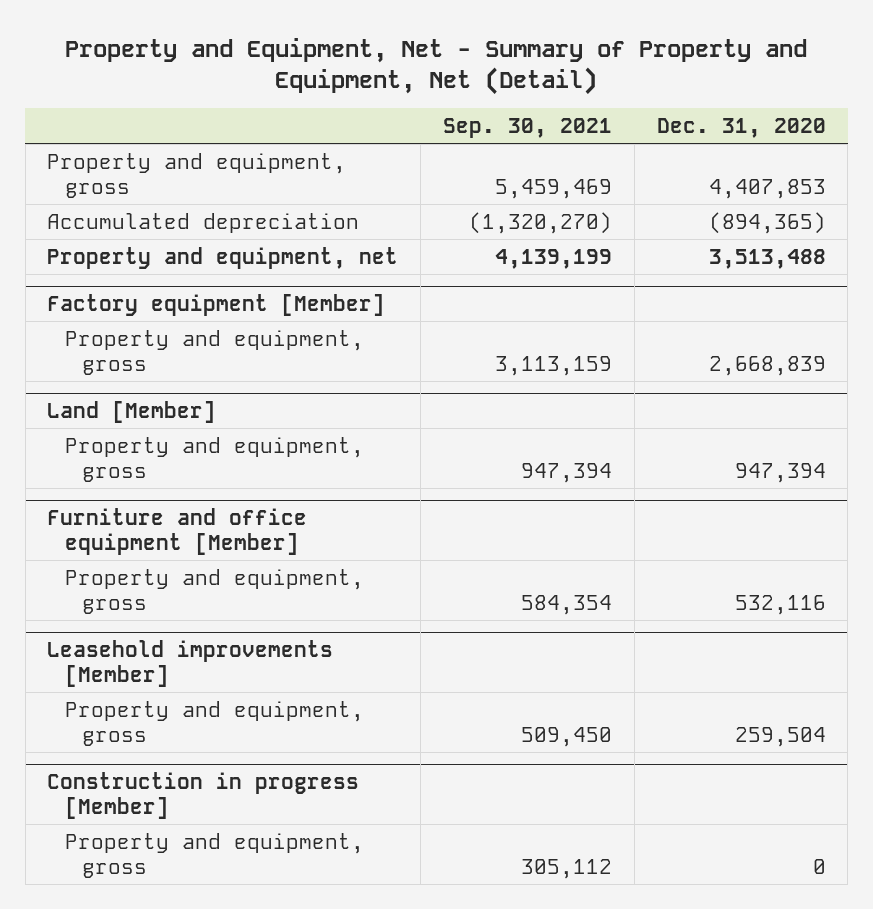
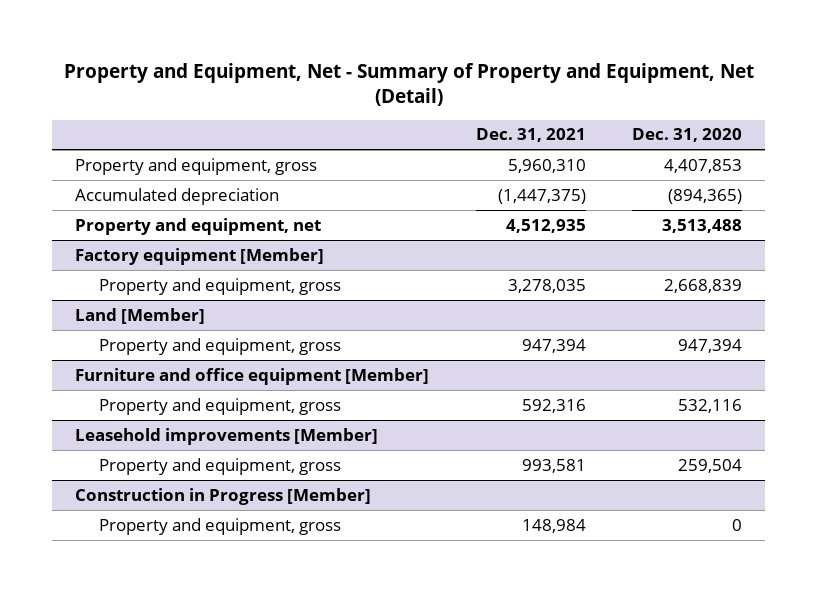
- | Sep. 30, 2021 | Dec. 31, 2020
+ | Dec. 31, 2021 | Dec. 31, 2020
- Construction in progress [Member]
+ Construction in Progress [Member]

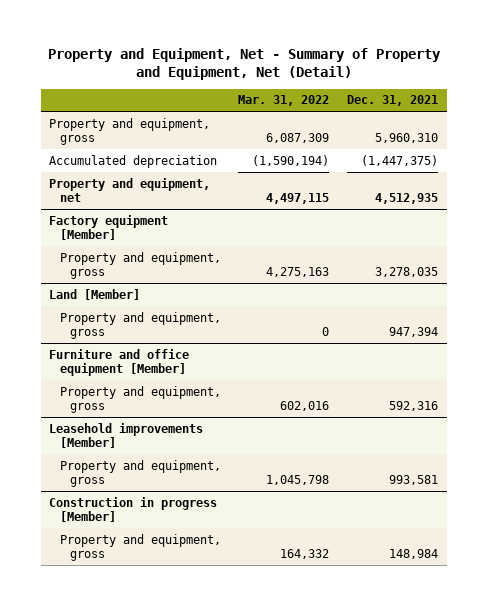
- | Dec. 31, 2021 | Dec. 31, 2020
+ | Mar. 31, 2022 | Dec. 31, 2021
- Construction in Progress [Member]
+ Construction in progress [Member]

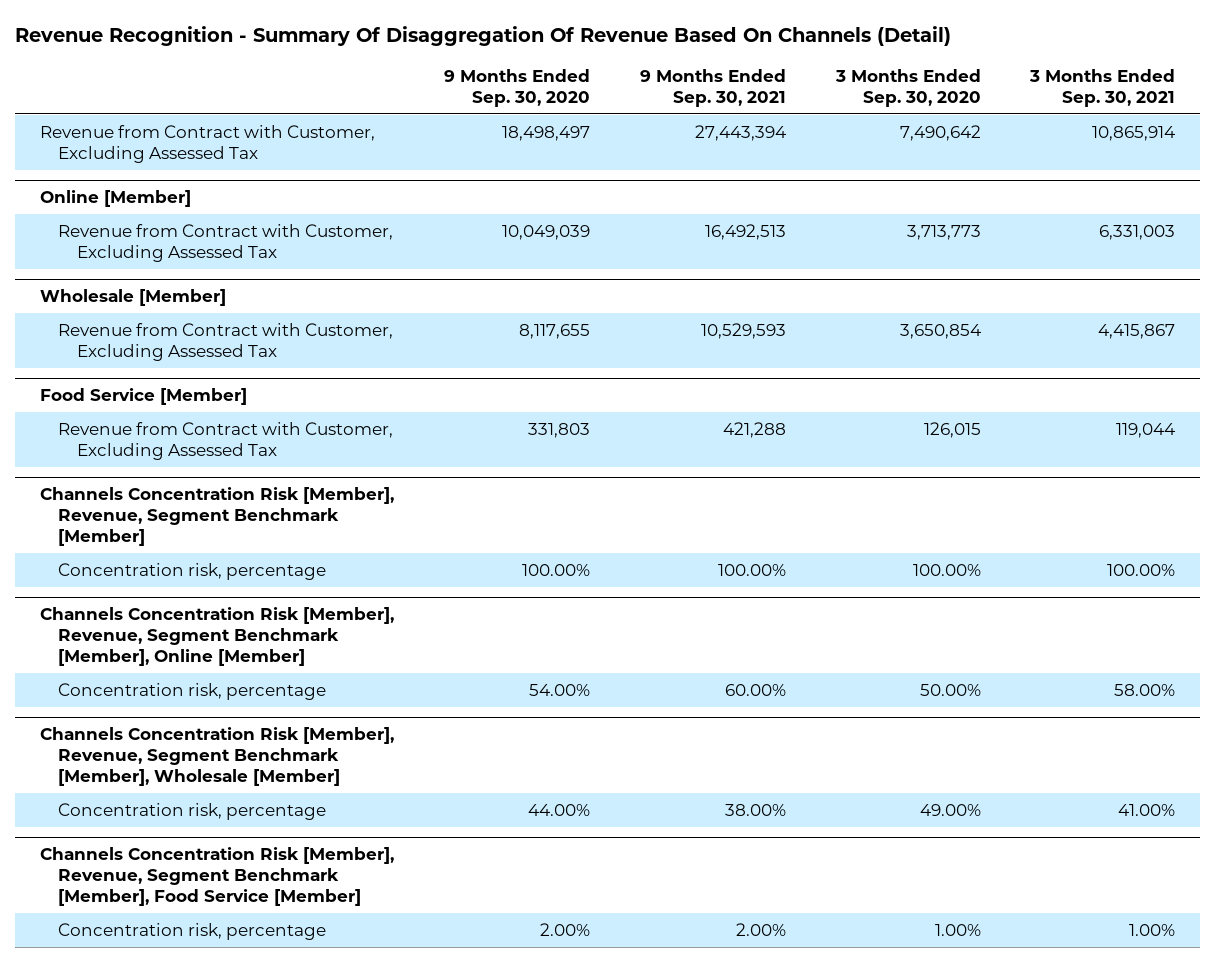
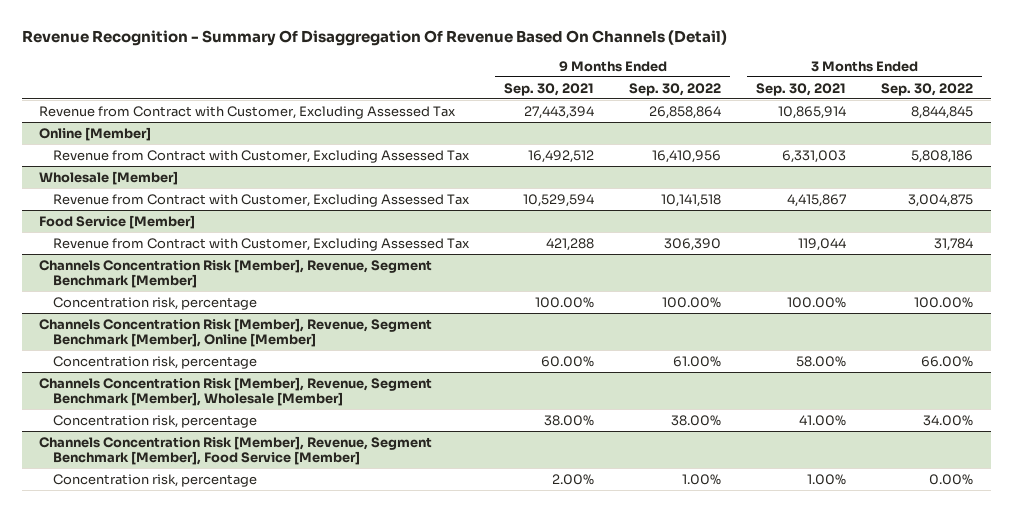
- | 9 Months Ended Sep. 30, 2020 | 9 Months Ended Sep. 30, 2021 | 3 Months Ended Sep. 30, 2020 | 3 Months Ended Sep. 30, 2021
+ | 9 Months Ended Sep. 30, 2021 | 9 Months Ended Sep. 30, 2022 | 3 Months Ended Sep. 30, 2021 | 3 Months Ended Sep. 30, 2022
@ Online [Member]
- Revenue from Contract with Customer, Excluding Assessed Tax | 10,049,039 | 16,492,513 | 3,713,773 | 6,331,003
+ Revenue from Contract with Customer, Excluding Assessed Tax | 16,492,512 | 16,410,956 | 6,331,003 | 5,808,186
@ Wholesale [Member]
- Revenue from Contract with Customer, Excluding Assessed Tax | 8,117,655 | 10,529,593 | 3,650,854 | 4,415,867
+ Revenue from Contract with Customer, Excluding Assessed Tax | 10,529,594 | 10,141,518 | 4,415,867 | 3,004,875

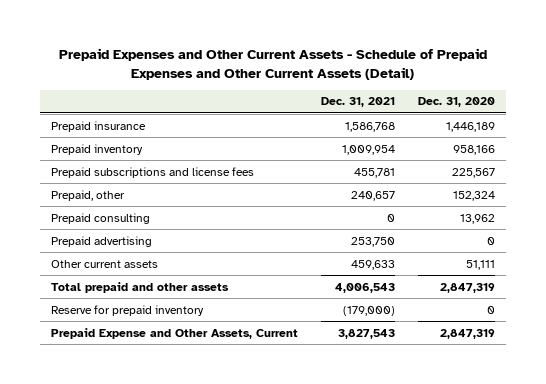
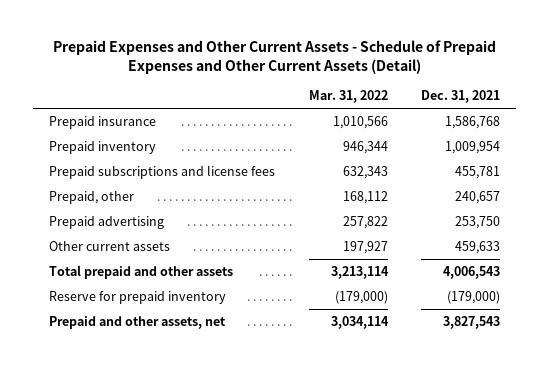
- | Dec. 31, 2021 | Dec. 31, 2020
+ | Mar. 31, 2022 | Dec. 31, 2021
- Prepaid consulting | 0 | 13,962
- Prepaid Expense and Other Assets, Current | 3,827,543 | 2,847,319
+ Prepaid and other assets, net | 3,034,114 | 3,827,543

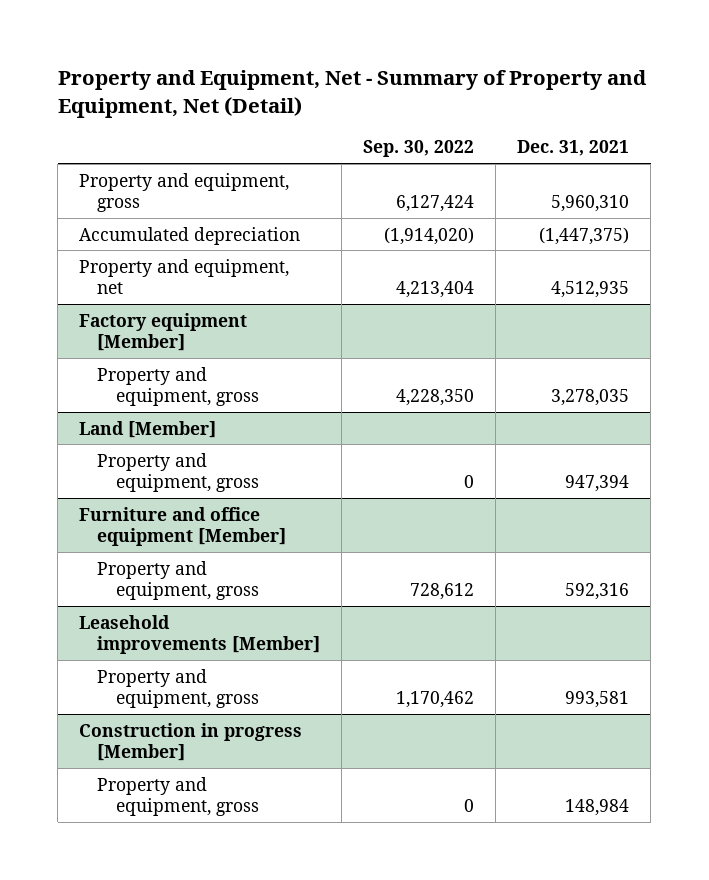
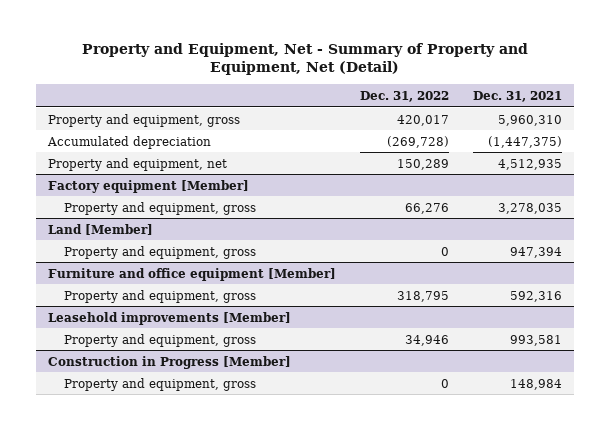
- | Sep. 30, 2022 | Dec. 31, 2021
+ | Dec. 31, 2022 | Dec. 31, 2021
- Construction in progress [Member]
+ Construction in Progress [Member]

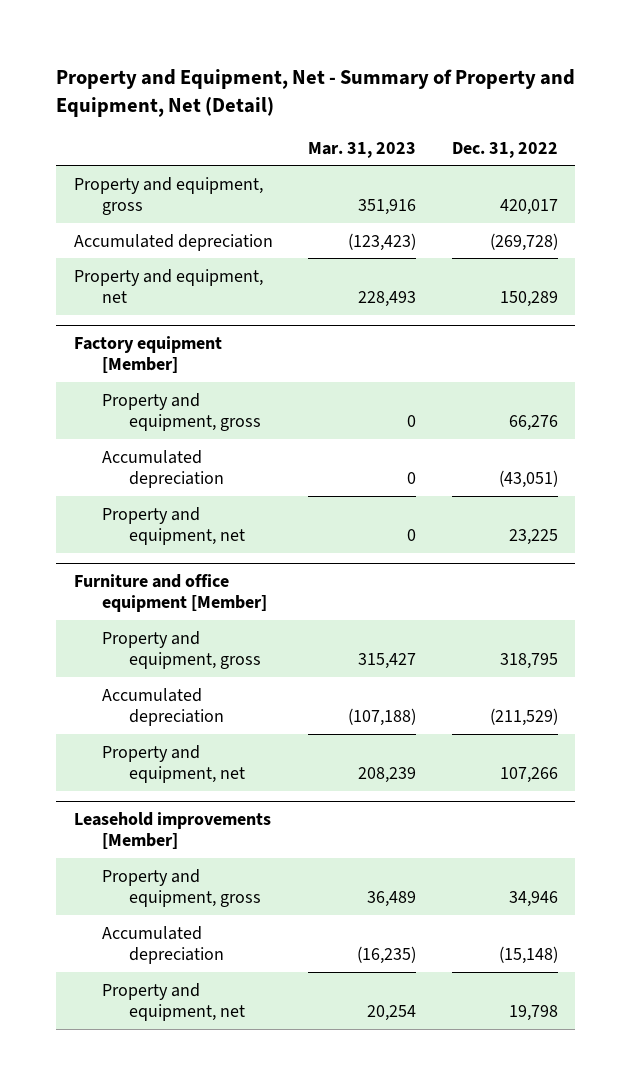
- | Dec. 31, 2022 | Dec. 31, 2021
+ | Mar. 31, 2023 | Dec. 31, 2022
- Land [Member]
- Property and equipment, gross | 0 | 947,394
@ Factory equipment [Member]
+ Accumulated depreciation | 0 | (43,051)
+ Property and equipment, net | 0 | 23,225
@ Furniture and office equipment [Member]
+ Accumulated depreciation | (107,188) | (211,529)
+ Property and equipment, net | 208,239 | 107,266
- Construction in Progress [Member]
- Property and equipment, gross | 0 | 148,984
@ Leasehold improvements [Member]
+ Accumulated depreciation | (16,235) | (15,148)
+ Property and equipment, net | 20,254 | 19,798

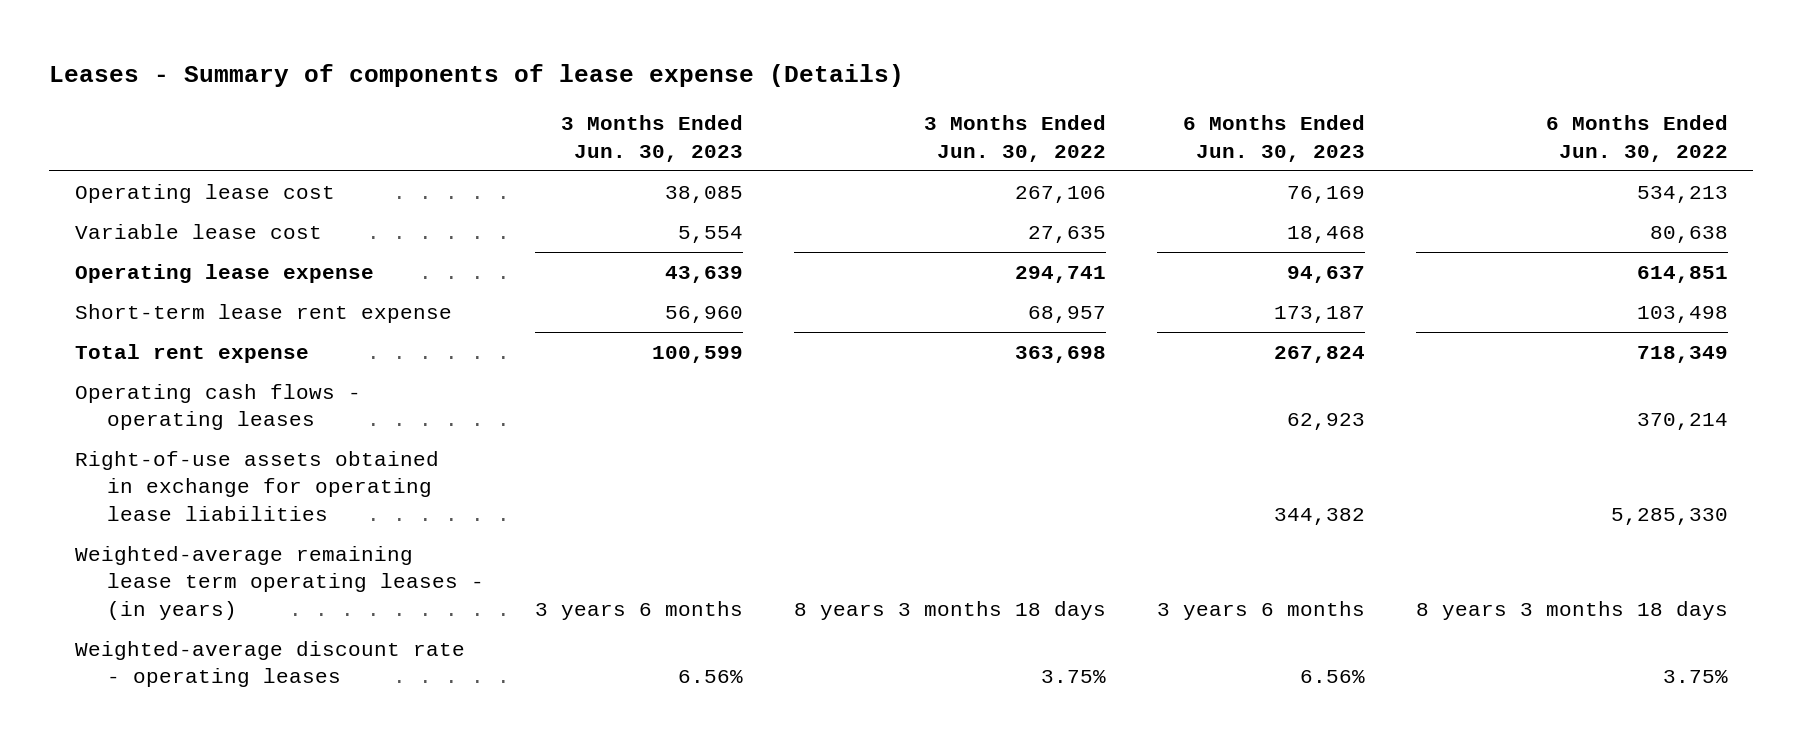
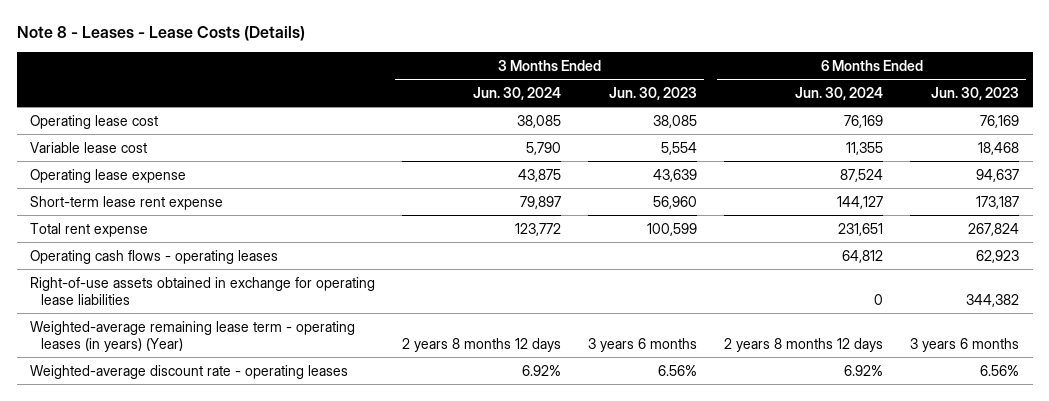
- Leases - Summary of components of lease expense (Details)
+ Note 8 - Leases - Lease Costs (Details)
- | 3 Months Ended Jun. 30, 2023 | 3 Months Ended Jun. 30, 2022 | 6 Months Ended Jun. 30, 2023 | 6 Months Ended Jun. 30, 2022
+ | 3 Months Ended Jun. 30, 2024 | 3 Months Ended Jun. 30, 2023 | 6 Months Ended Jun. 30, 2024 | 6 Months Ended Jun. 30, 2023
- Weighted-average remaining lease term operating leases - (in years) | 3 years 6 months | 8 years 3 months 18 days | 3 years 6 months | 8 years 3 months 18 days
+ Weighted-average remaining lease term - operating leases (in years) (Year) | 2 years 8 months 12 days | 3 years 6 months | 2 years 8 months 12 days | 3 years 6 months

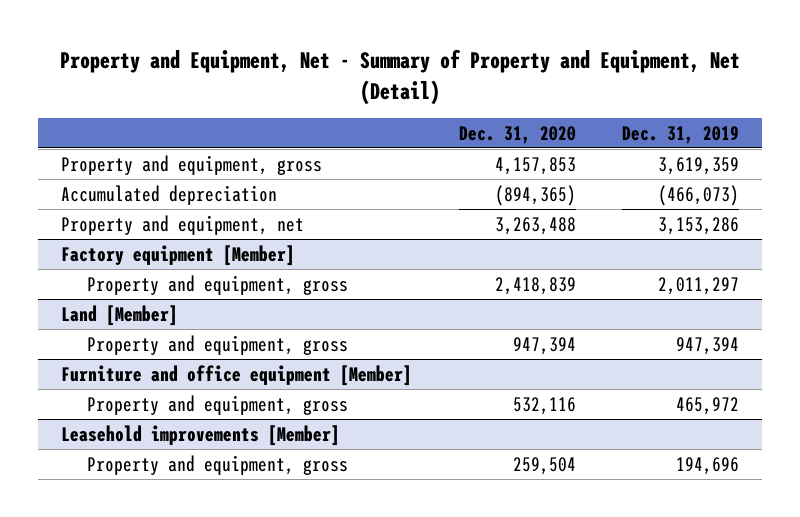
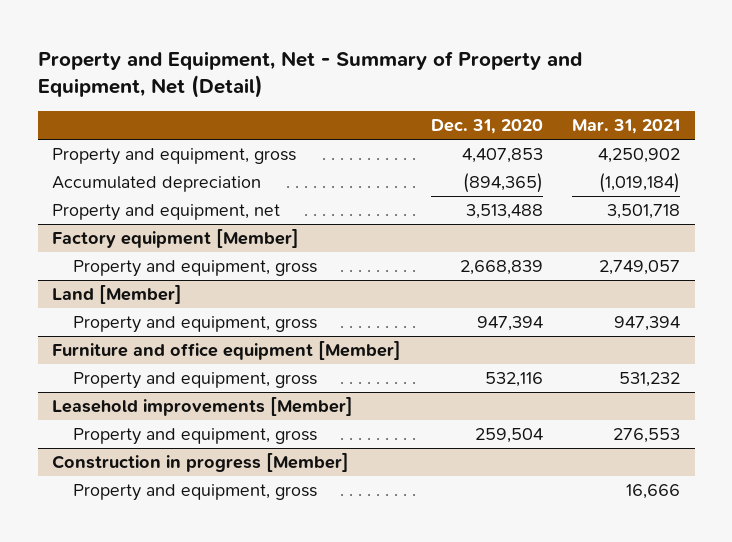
- | Dec. 31, 2020 | Dec. 31, 2019
+ | Dec. 31, 2020 | Mar. 31, 2021
- Property and equipment, gross | 4,157,853 | 3,619,359
+ Property and equipment, gross | 4,407,853 | 4,250,902
- Property and equipment, net | 3,263,488 | 3,153,286
+ Property and equipment, net | 3,513,488 | 3,501,718
@ Factory equipment [Member]
- Property and equipment, gross | 2,418,839 | 2,011,297
+ Property and equipment, gross | 2,668,839 | 2,749,057
+ Construction in progress [Member]
+ Property and equipment, gross | | 16,666

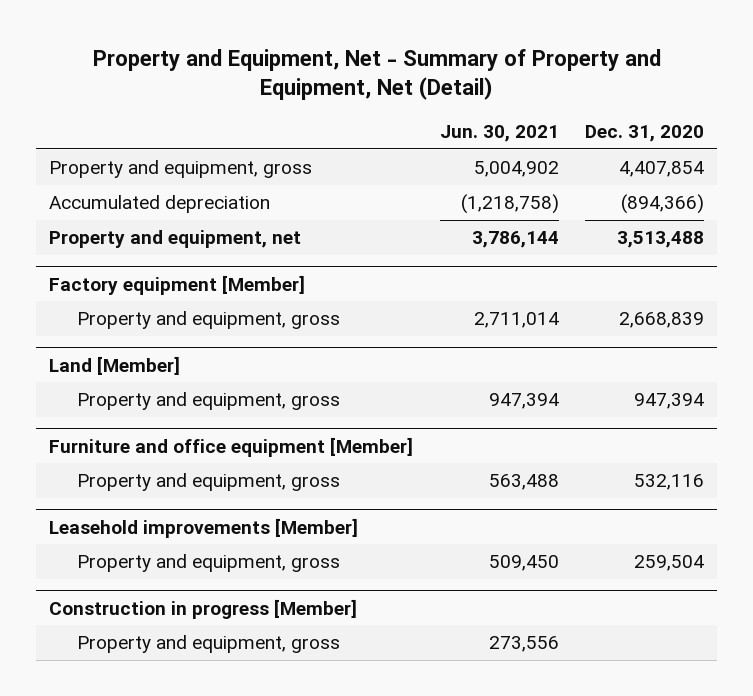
- | Dec. 31, 2020 | Mar. 31, 2021
+ | Jun. 30, 2021 | Dec. 31, 2020
- Property and equipment, gross | 4,407,853 | 4,250,902
- Accumulated depreciation | (894,365) | (1,019,184)
+ Property and equipment, gross | 5,004,902 | 4,407,854
+ Accumulated depreciation | (1,218,758) | (894,366)

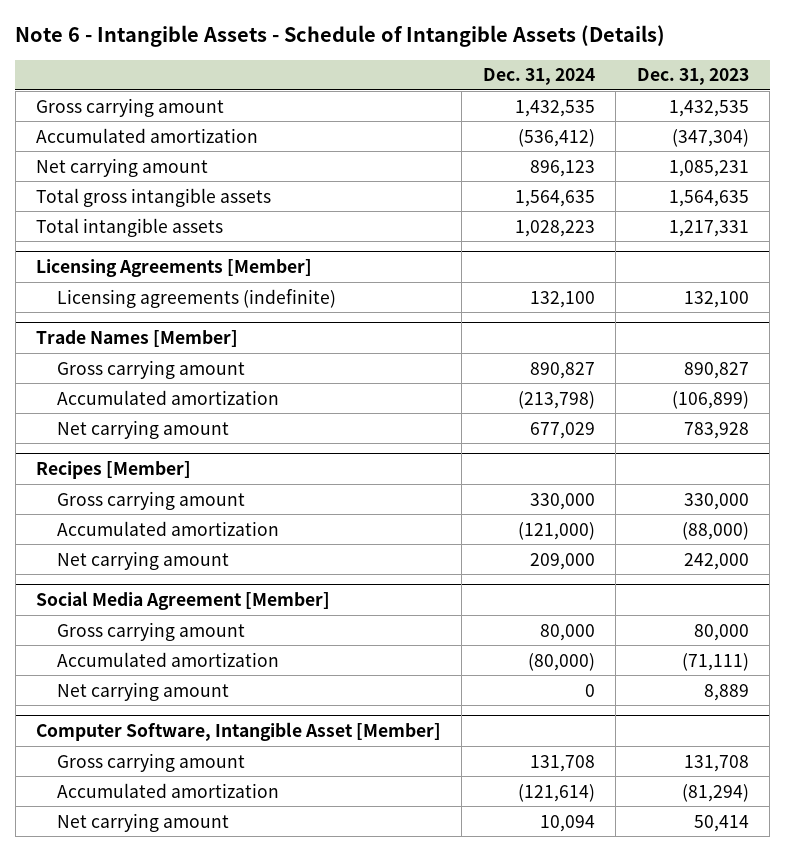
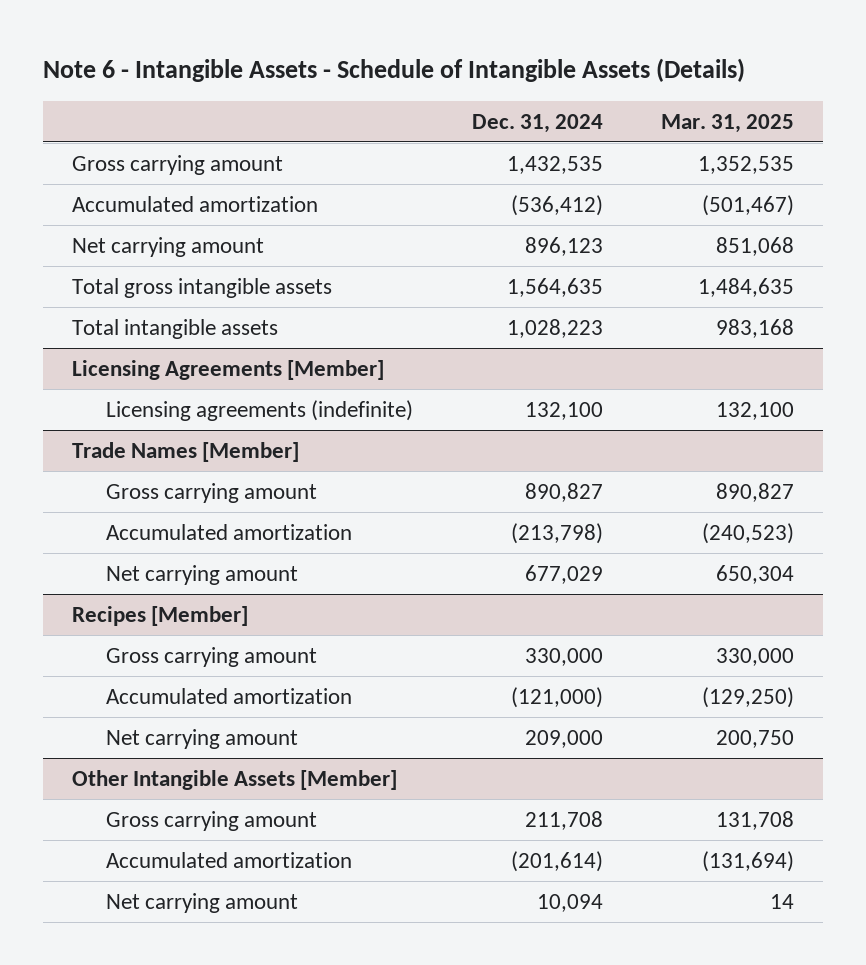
- | Dec. 31, 2024 | Dec. 31, 2023
+ | Dec. 31, 2024 | Mar. 31, 2025
- Social Media Agreement [Member]
- Gross carrying amount | 80,000 | 80,000
- Accumulated amortization | (80,000) | (71,111)
- Net carrying amount | 0 | 8,889
- Computer Software, Intangible Asset [Member]
- Gross carrying amount | 131,708 | 131,708
- Accumulated amortization | (121,614) | (81,294)
+ Other Intangible Assets [Member]
+ Gross carrying amount | 211,708 | 131,708
+ Accumulated amortization | (201,614) | (131,694)

